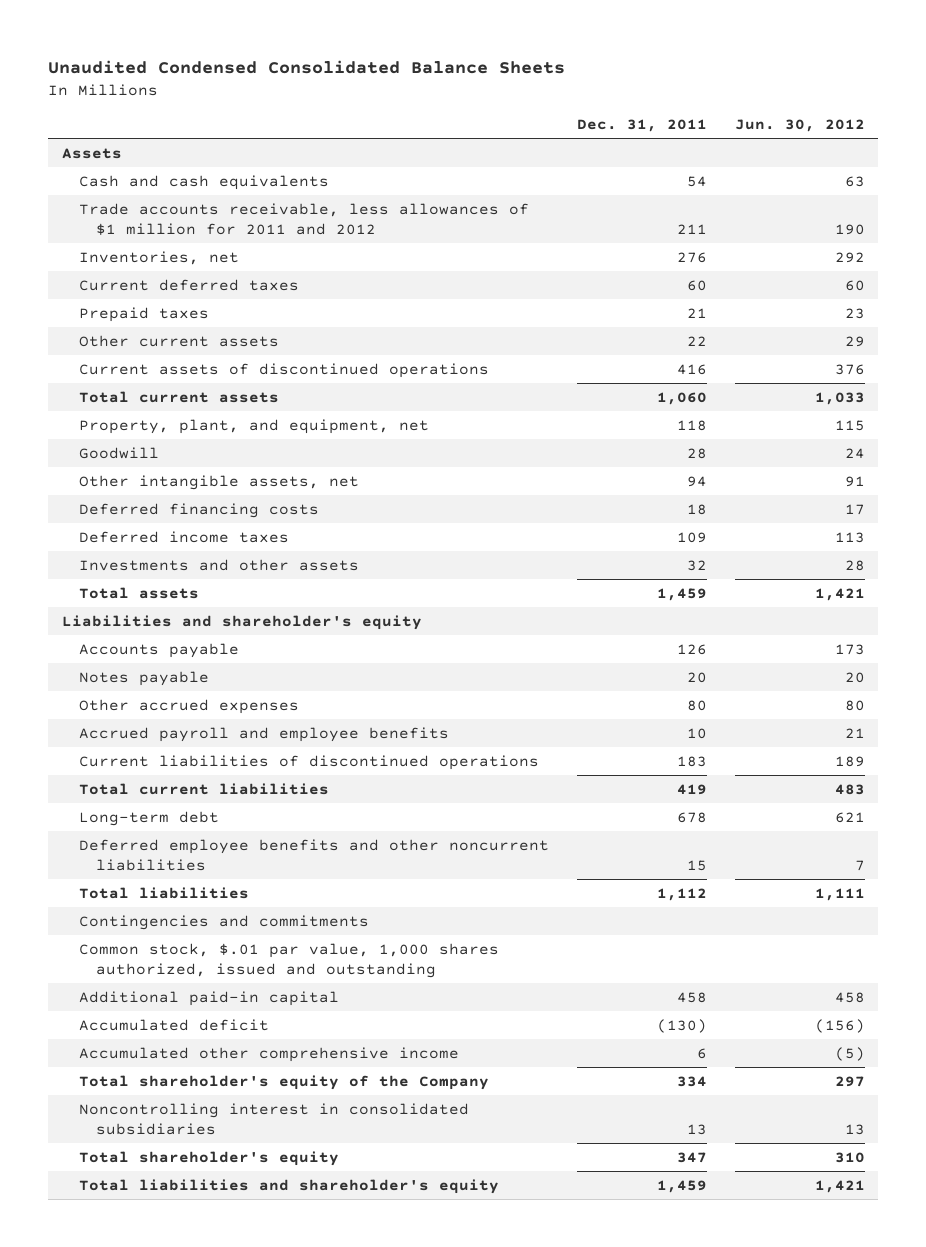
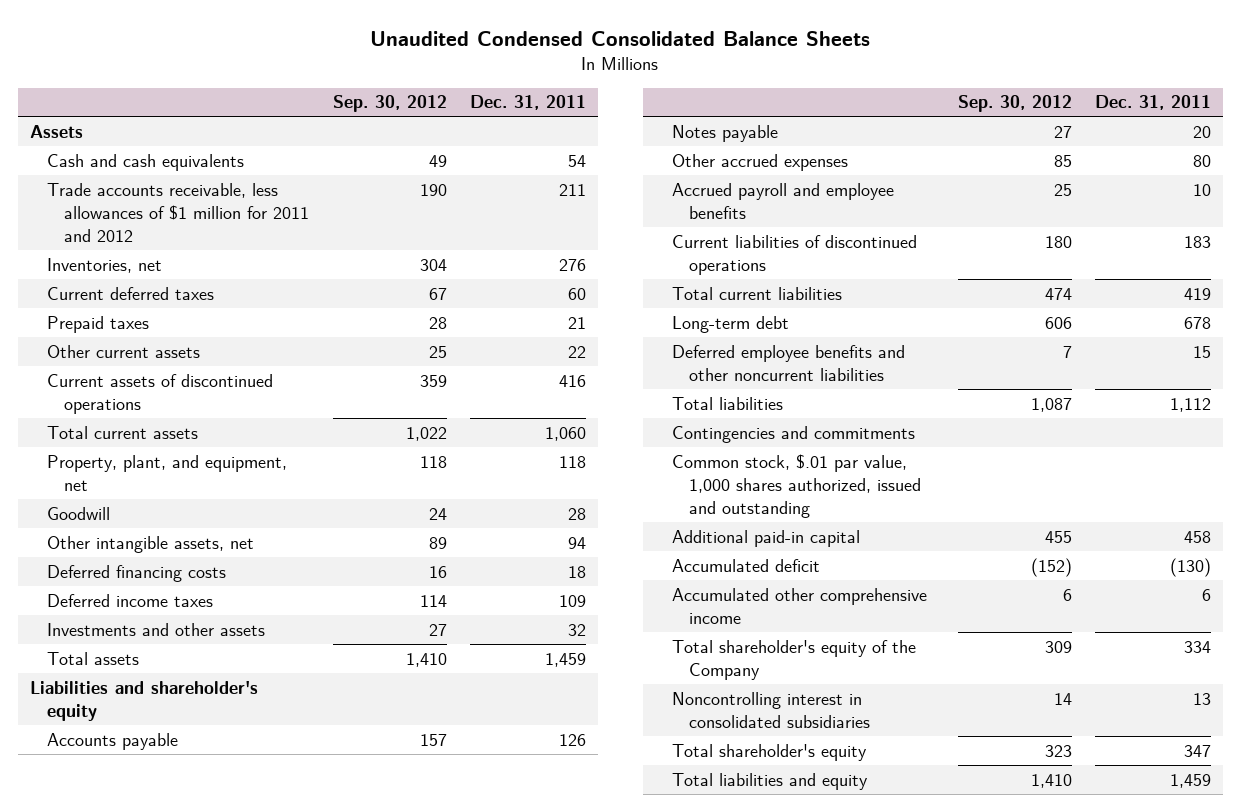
- | Dec. 31, 2011 | Jun. 30, 2012
+ | Sep. 30, 2012 | Dec. 31, 2011
- Total liabilities and shareholder's equity | 1,459 | 1,421
+ Total liabilities and equity | 1,410 | 1,459

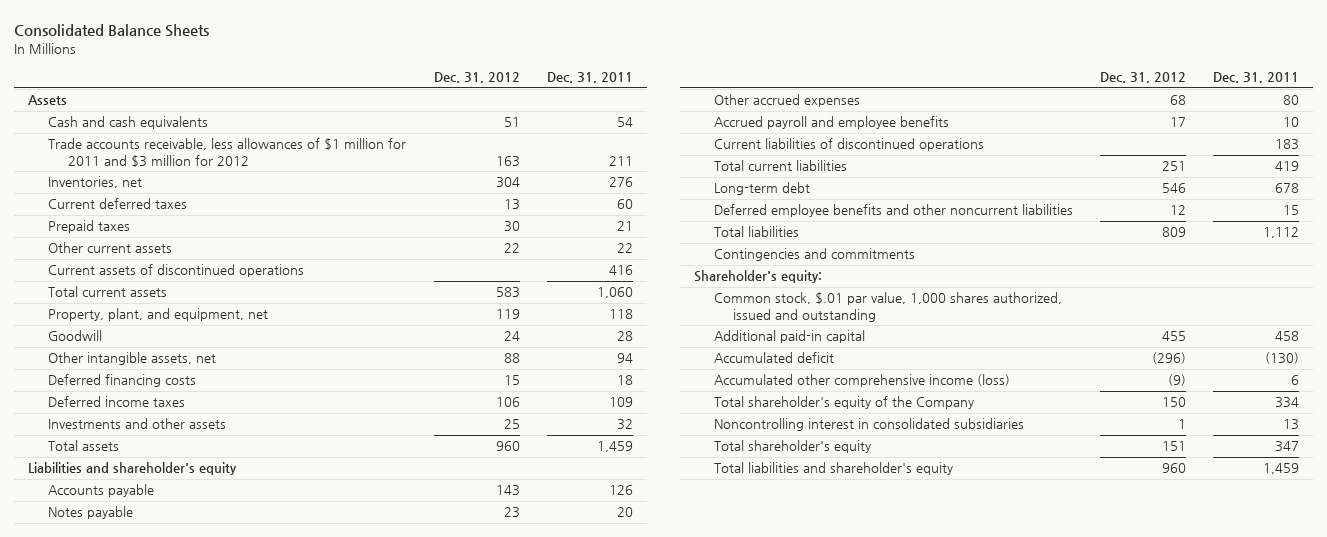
- Unaudited Condensed Consolidated Balance Sheets
+ Consolidated Balance Sheets
- | Sep. 30, 2012 | Dec. 31, 2011
+ | Dec. 31, 2012 | Dec. 31, 2011
- Trade accounts receivable, less allowances of $1 million for 2011 and 2012 | 190 | 211
+ Trade accounts receivable, less allowances of $1 million for 2011 and $3 million for 2012 | 163 | 211
+ Shareholder's equity:
- Accumulated other comprehensive income | 6 | 6
+ Accumulated other comprehensive income (loss) | (9) | 6
- Total liabilities and equity | 1,410 | 1,459
+ Total liabilities and shareholder's equity | 960 | 1,459

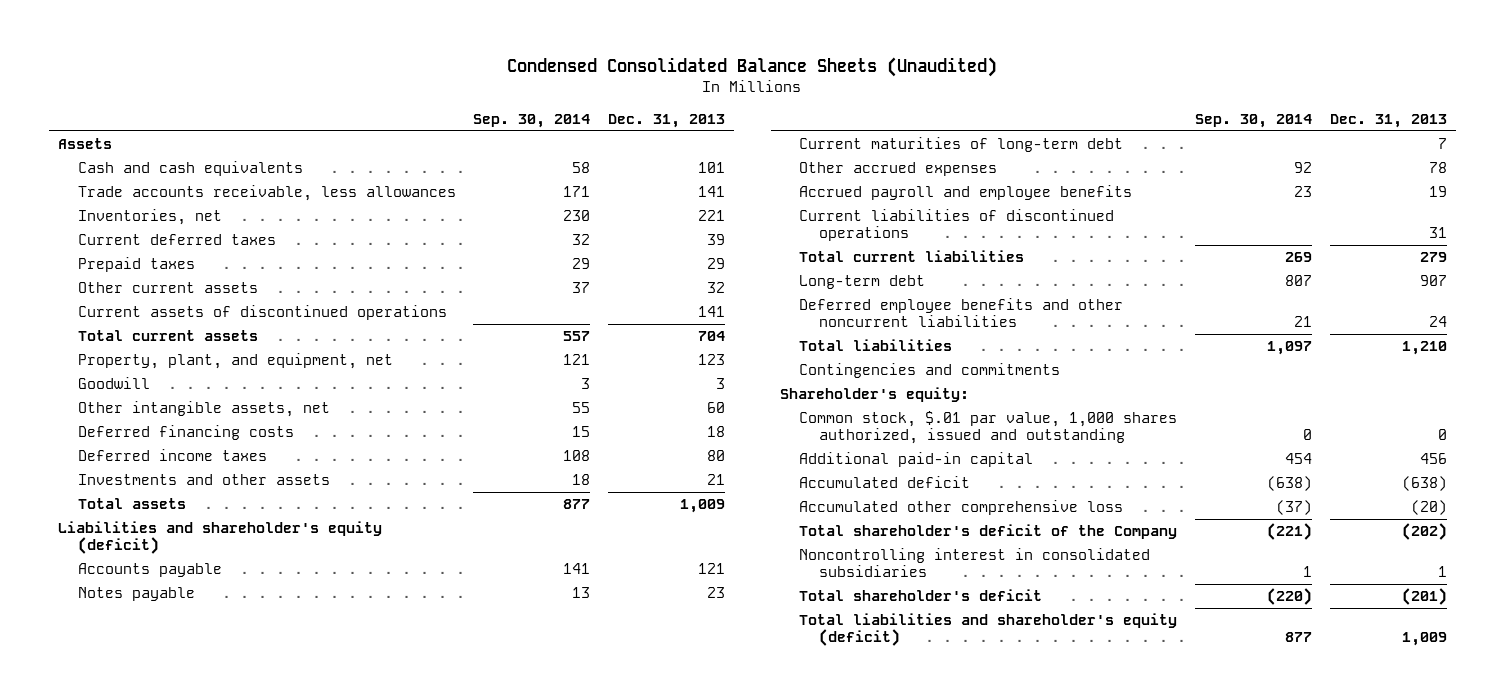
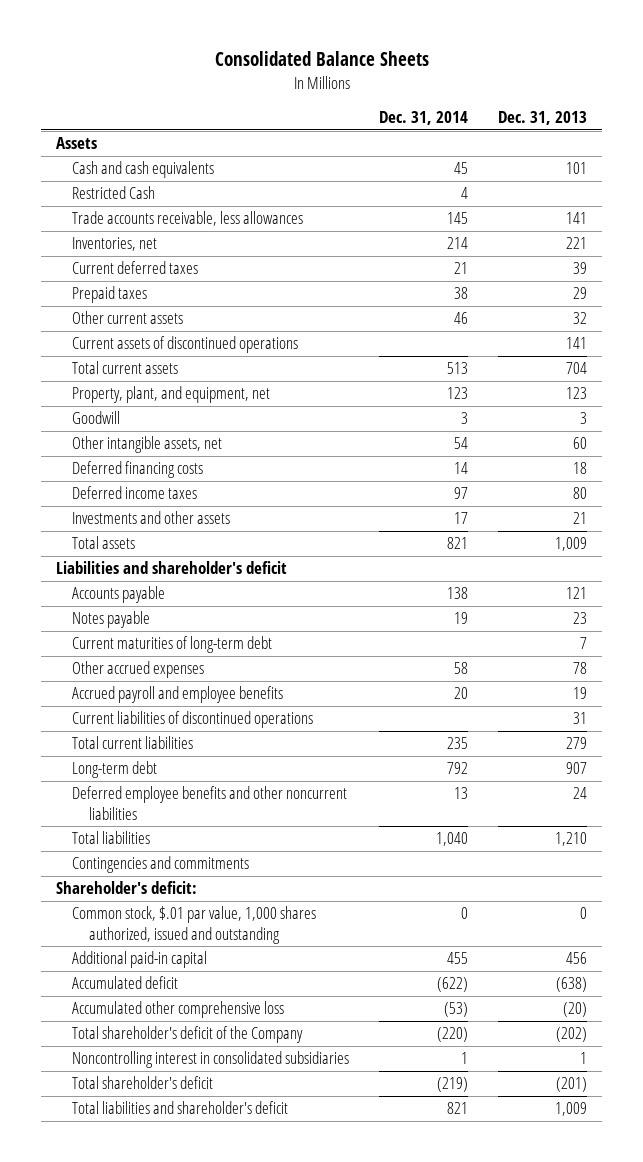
- Condensed Consolidated Balance Sheets (Unaudited)
+ Consolidated Balance Sheets
- | Sep. 30, 2014 | Dec. 31, 2013
+ | Dec. 31, 2014 | Dec. 31, 2013
+ Restricted Cash | 4 |
- Liabilities and shareholder's equity (deficit)
+ Liabilities and shareholder's deficit
- Shareholder's equity:
+ Shareholder's deficit:
- Total liabilities and shareholder's equity (deficit) | 877 | 1,009
+ Total liabilities and shareholder's deficit | 821 | 1,009

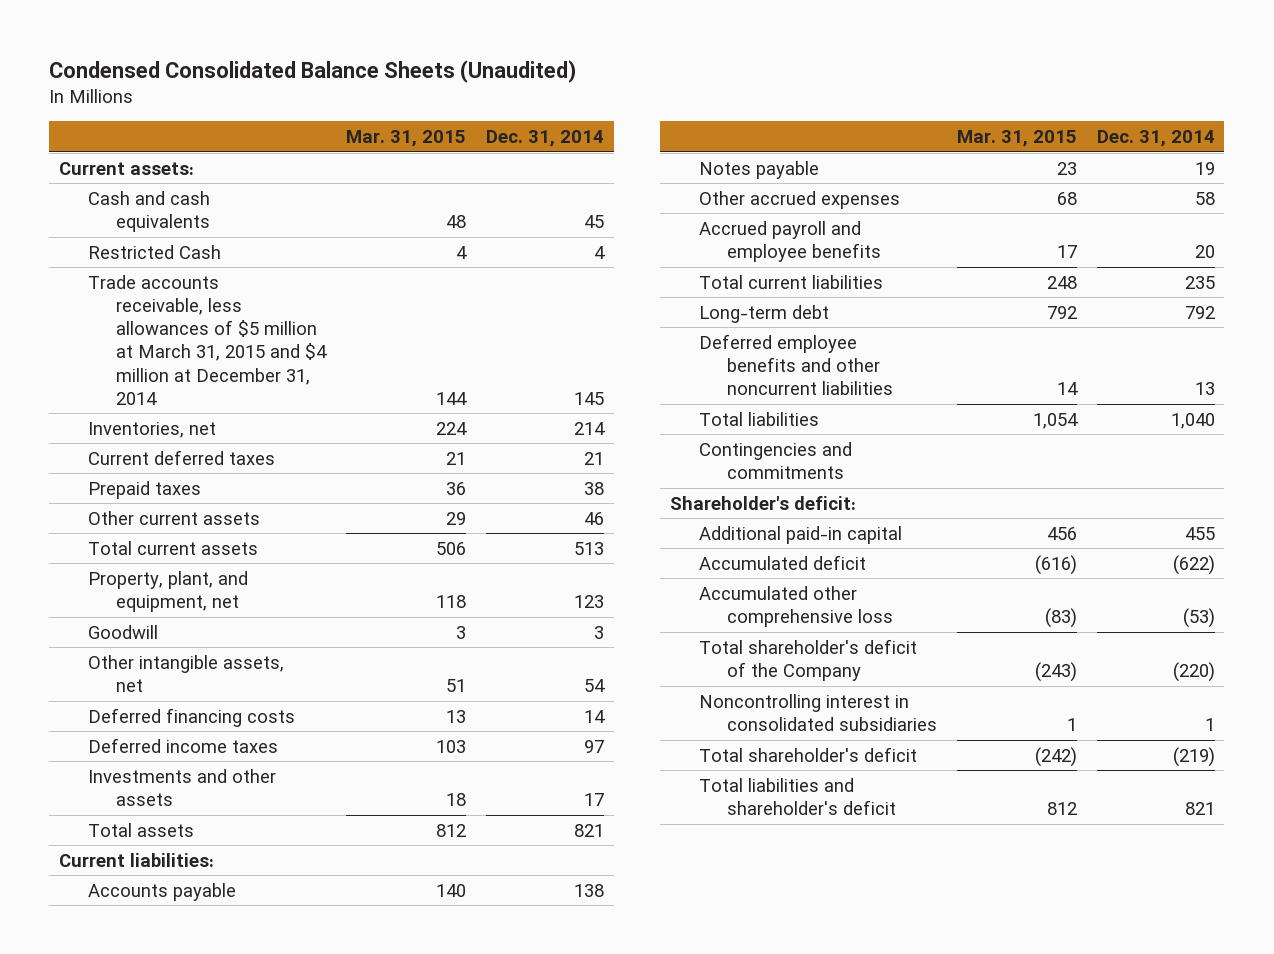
- Consolidated Balance Sheets
+ Condensed Consolidated Balance Sheets (Unaudited)
- | Dec. 31, 2014 | Dec. 31, 2013
+ | Mar. 31, 2015 | Dec. 31, 2014
- Assets
+ Current assets:
- Trade accounts receivable, less allowances | 145 | 141
+ Trade accounts receivable, less allowances of $5 million at March 31, 2015 and $4 million at December 31, 2014 | 144 | 145
- Current assets of discontinued operations | | 141
- Liabilities and shareholder's deficit
+ Current liabilities:
- Current maturities of long-term debt | | 7
- Current liabilities of discontinued operations | | 31
- Common stock, $.01 par value, 1,000 shares authorized, issued and outstanding | 0 | 0

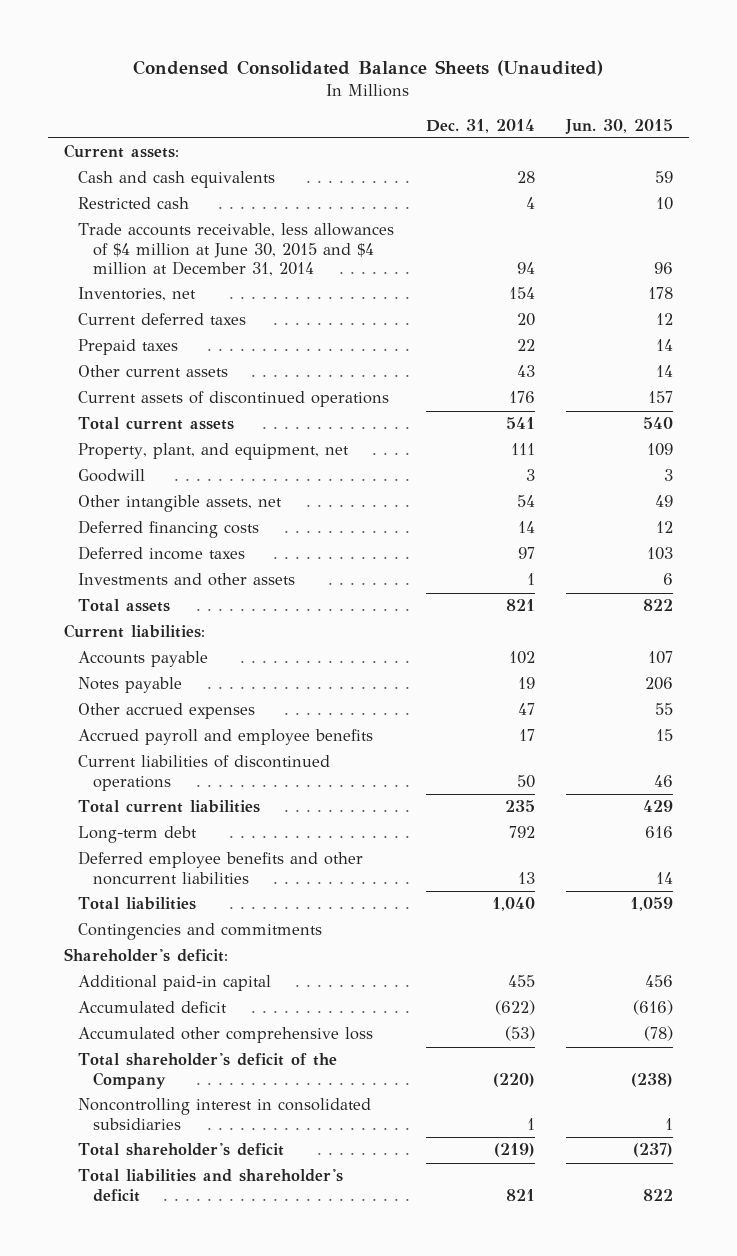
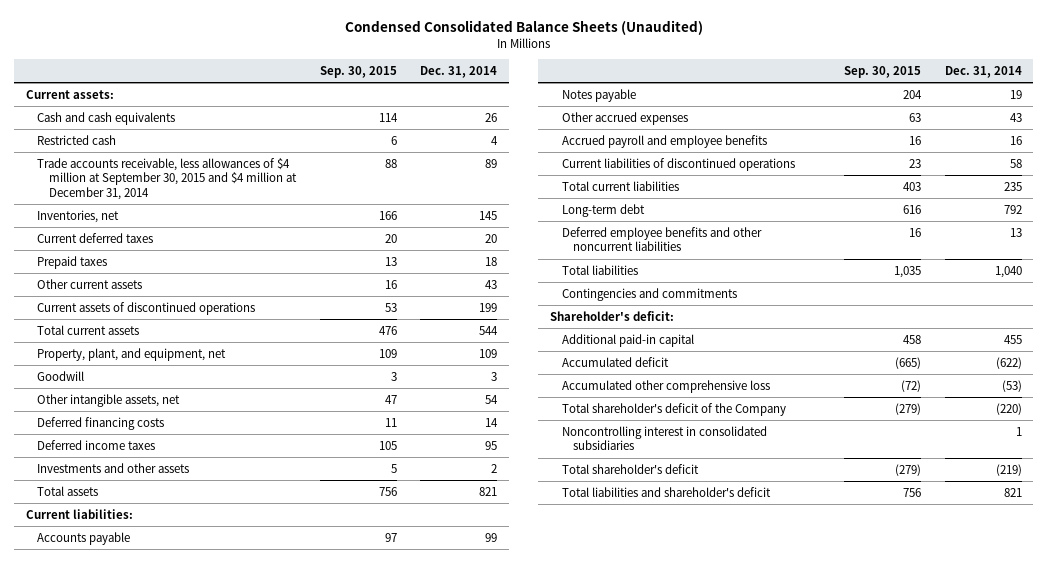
- | Dec. 31, 2014 | Jun. 30, 2015
+ | Sep. 30, 2015 | Dec. 31, 2014
- Cash and cash equivalents | 28 | 59
+ Cash and cash equivalents | 114 | 26
- Trade accounts receivable, less allowances of $4 million at June 30, 2015 and $4 million at December 31, 2014 | 94 | 96
- Inventories, net | 154 | 178
+ Trade accounts receivable, less allowances of $4 million at September 30, 2015 and $4 million at December 31, 2014 | 88 | 89
+ Inventories, net | 166 | 145
- Prepaid taxes | 22 | 14
+ Prepaid taxes | 13 | 18
- Current assets of discontinued operations | 176 | 157
- Total current assets | 541 | 540
- Property, plant, and equipment, net | 111 | 109
+ Current assets of discontinued operations | 53 | 199
+ Total current assets | 476 | 544
+ Property, plant, and equipment, net | 109 | 109
- Deferred income taxes | 97 | 103
- Investments and other assets | 1 | 6
+ Deferred income taxes | 105 | 95
+ Investments and other assets | 5 | 2
- Accounts payable | 102 | 107
+ Accounts payable | 97 | 99
- Other accrued expenses | 47 | 55
- Accrued payroll and employee benefits | 17 | 15
- Current liabilities of discontinued operations | 50 | 46
+ Other accrued expenses | 63 | 43
+ Accrued payroll and employee benefits | 16 | 16
+ Current liabilities of discontinued operations | 23 | 58

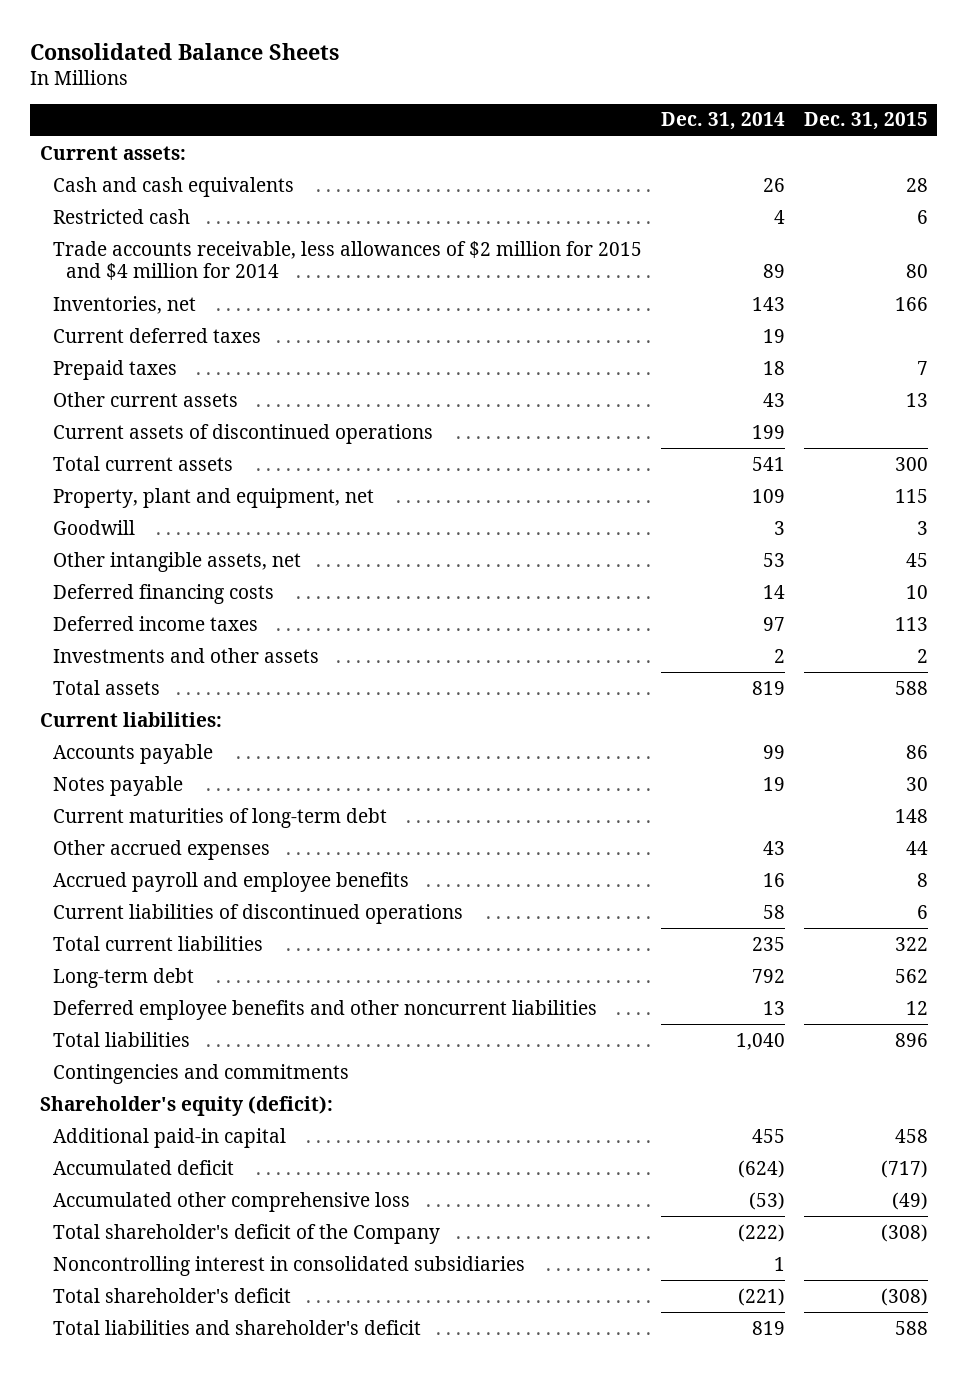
- Condensed Consolidated Balance Sheets (Unaudited)
+ Consolidated Balance Sheets
- | Sep. 30, 2015 | Dec. 31, 2014
+ | Dec. 31, 2014 | Dec. 31, 2015
- Trade accounts receivable, less allowances of $4 million at September 30, 2015 and $4 million at December 31, 2014 | 88 | 89
- Inventories, net | 166 | 145
- Current deferred taxes | 20 | 20
+ Trade accounts receivable, less allowances of $2 million for 2015 and $4 million for 2014 | 89 | 80
+ Inventories, net | 143 | 166
+ Current deferred taxes | 19 |
- Total current assets | 476 | 544
- Property, plant, and equipment, net | 109 | 109
+ Total current assets | 541 | 300
+ Property, plant and equipment, net | 109 | 115
- Other intangible assets, net | 47 | 54
+ Other intangible assets, net | 53 | 45
- Deferred income taxes | 105 | 95
+ Deferred income taxes | 97 | 113
- Total assets | 756 | 821
+ Total assets | 819 | 588
+ Current maturities of long-term debt | | 148
- Shareholder's deficit:
+ Shareholder's equity (deficit):
- Accumulated deficit | (665) | (622)
+ Accumulated deficit | (624) | (717)
- Total shareholder's deficit of the Company | (279) | (220)
+ Total shareholder's deficit of the Company | (222) | (308)
- Total shareholder's deficit | (279) | (219)
- Total liabilities and shareholder's deficit | 756 | 821
+ Total shareholder's deficit | (221) | (308)
+ Total liabilities and shareholder's deficit | 819 | 588

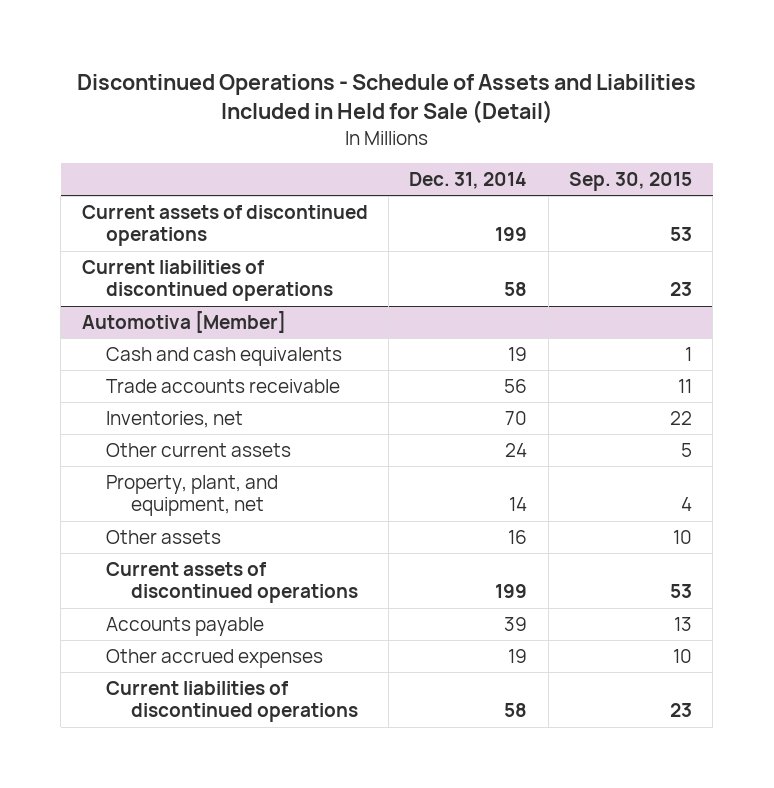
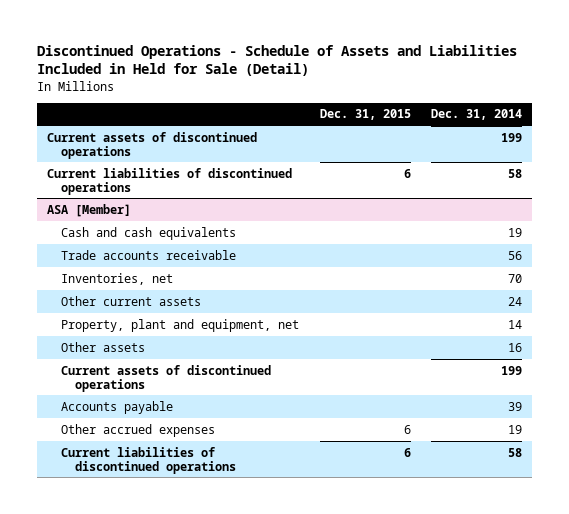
- | Dec. 31, 2014 | Sep. 30, 2015
+ | Dec. 31, 2015 | Dec. 31, 2014
- Automotiva [Member]
+ ASA [Member]
- Property, plant, and equipment, net | 14 | 4
+ Property, plant and equipment, net | | 14

